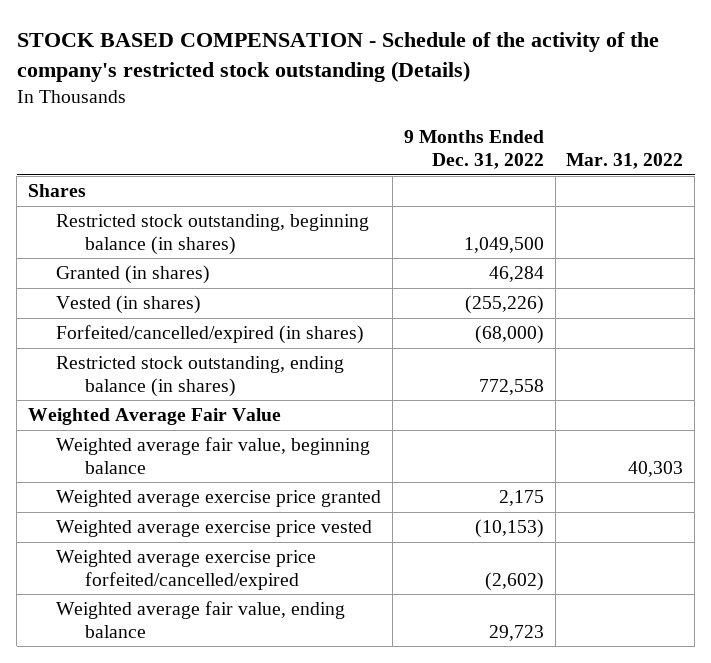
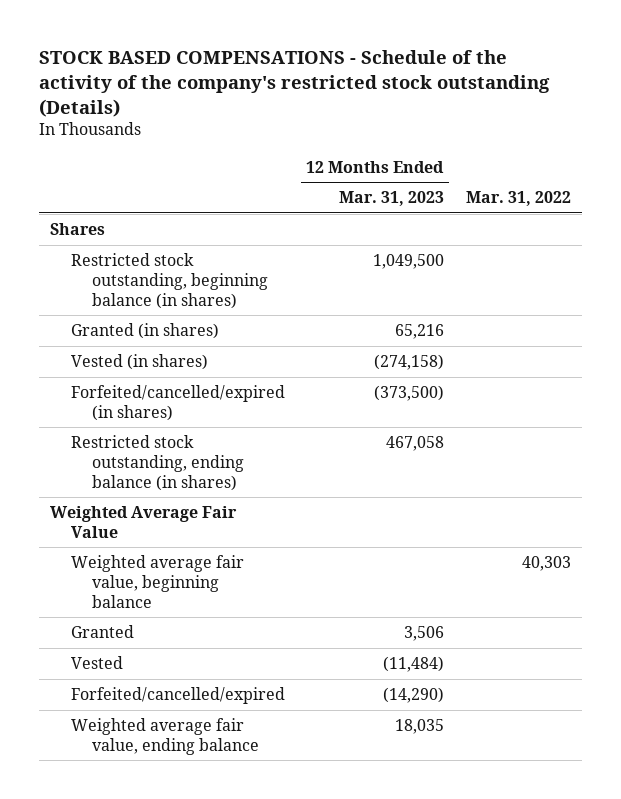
- STOCK BASED COMPENSATION - Schedule of the activity of the company's restricted stock outstanding (Details)
+ STOCK BASED COMPENSATIONS - Schedule of the activity of the company's restricted stock outstanding (Details)
- | 9 Months Ended Dec. 31, 2022 | Mar. 31, 2022
+ | 12 Months Ended Mar. 31, 2023 | Mar. 31, 2022
- Weighted average exercise price granted | 2,175 |
- Weighted average exercise price vested | (10,153) |
- Weighted average exercise price forfeited/cancelled/expired | (2,602) |
+ Granted | 3,506 |
+ Vested | (11,484) |
+ Forfeited/cancelled/expired | (14,290) |

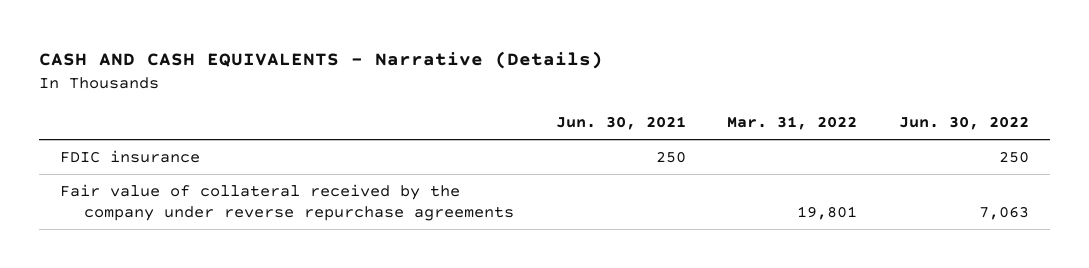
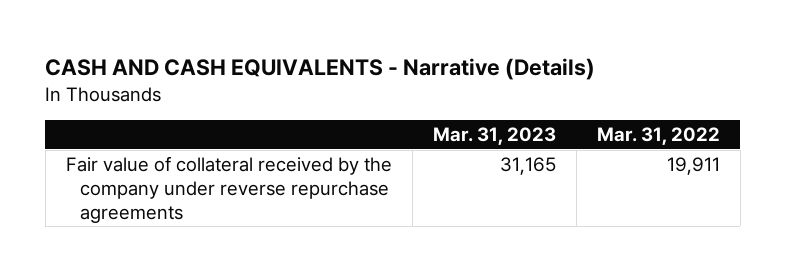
- | Jun. 30, 2021 | Mar. 31, 2022 | Jun. 30, 2022
+ | Mar. 31, 2023 | Mar. 31, 2022
- FDIC insurance | 250 | | 250
- Fair value of collateral received by the company under reverse repurchase agreements | | 19,801 | 7,063
+ Fair value of collateral received by the company under reverse repurchase agreements | 31,165 | 19,911

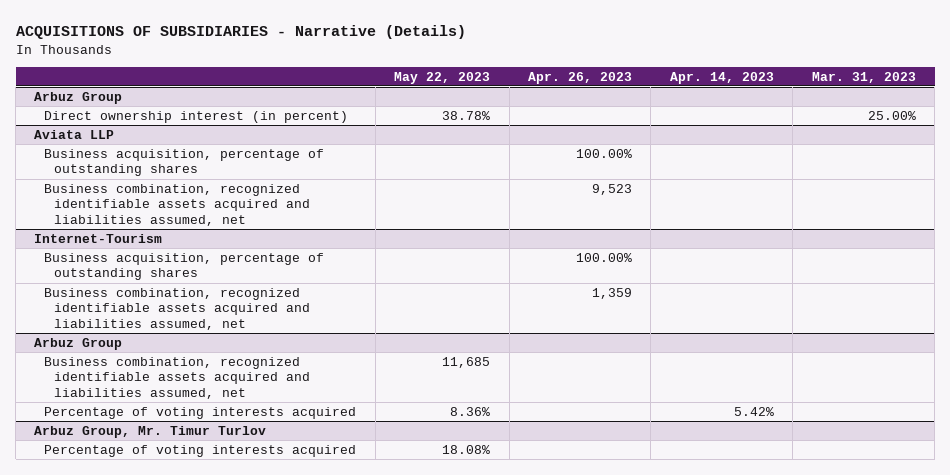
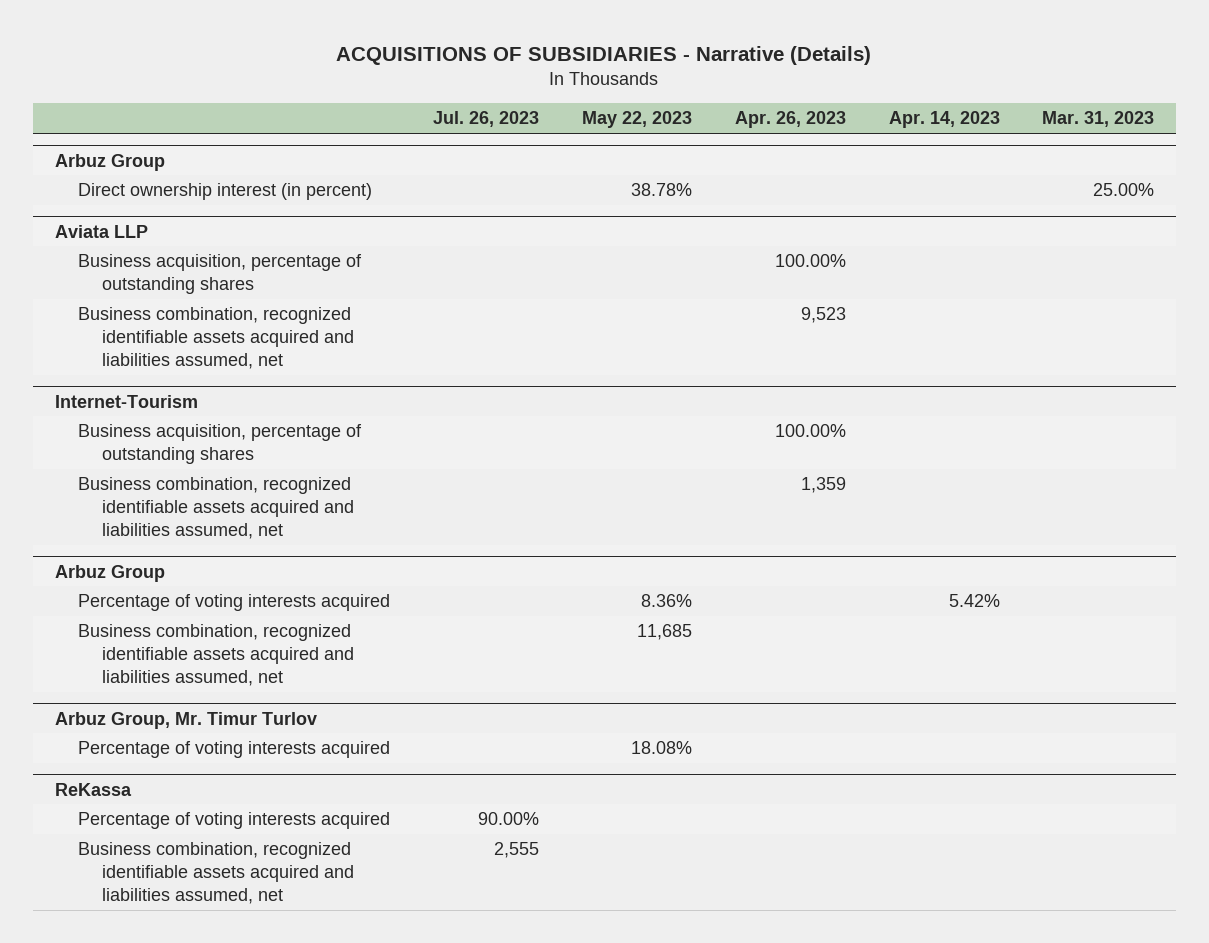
- | May 22, 2023 | Apr. 26, 2023 | Apr. 14, 2023 | Mar. 31, 2023
+ | Jul. 26, 2023 | May 22, 2023 | Apr. 26, 2023 | Apr. 14, 2023 | Mar. 31, 2023
@ Arbuz Group
moved down: Business combination, recognized identifiable assets acquired and liabilities assumed, net | | 11,685 | | |
+ ReKassa
+ Percentage of voting interests acquired | 90.00% | | | |
+ Business combination, recognized identifiable assets acquired and liabilities assumed, net | 2,555 | | | |

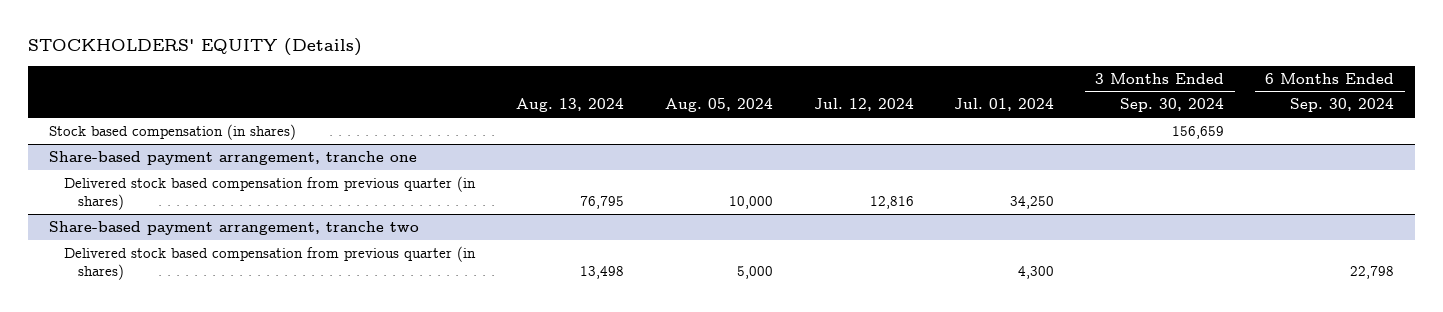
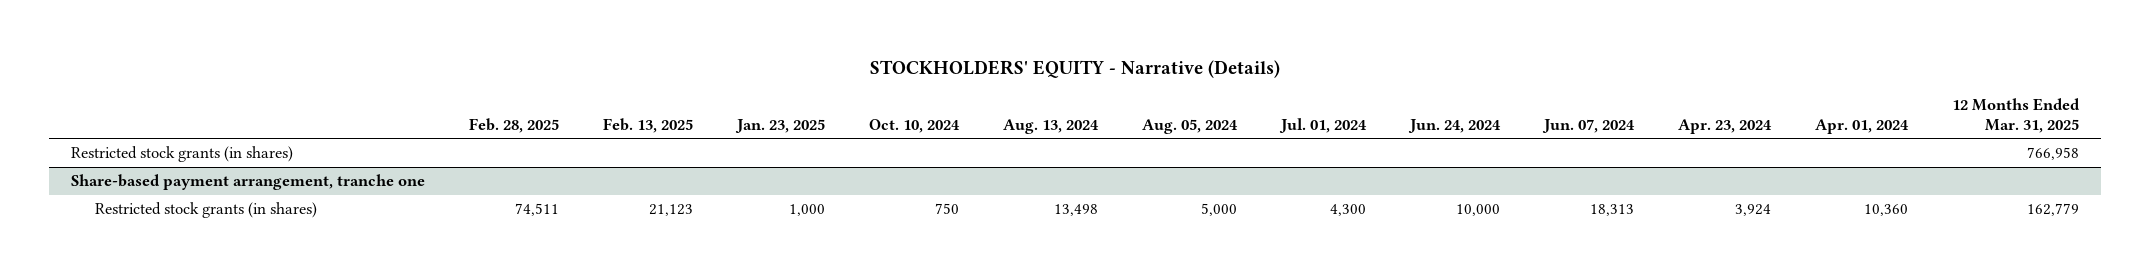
- STOCKHOLDERS' EQUITY (Details)
+ STOCKHOLDERS' EQUITY - Narrative (Details)
- | Aug. 13, 2024 | Aug. 05, 2024 | Jul. 12, 2024 | Jul. 01, 2024 | 3 Months Ended Sep. 30, 2024 | 6 Months Ended Sep. 30, 2024
+ | Feb. 28, 2025 | Feb. 13, 2025 | Jan. 23, 2025 | Oct. 10, 2024 | Aug. 13, 2024 | Aug. 05, 2024 | Jul. 01, 2024 | Jun. 24, 2024 | Jun. 07, 2024 | Apr. 23, 2024 | Apr. 01, 2024 | 12 Months Ended Mar. 31, 2025
- Stock based compensation (in shares) | | | | | 156,659 |
+ Restricted stock grants (in shares) | | | | | | | | | | | | 766,958
@ Share-based payment arrangement, tranche one
- Delivered stock based compensation from previous quarter (in shares) | 76,795 | 10,000 | 12,816 | 34,250 | |
- Share-based payment arrangement, tranche two
- Delivered stock based compensation from previous quarter (in shares) | 13,498 | 5,000 | | 4,300 | | 22,798
@ Share-based payment arrangement, tranche one
+ Restricted stock grants (in shares) | 74,511 | 21,123 | 1,000 | 750 | 13,498 | 5,000 | 4,300 | 10,000 | 18,313 | 3,924 | 10,360 | 162,779

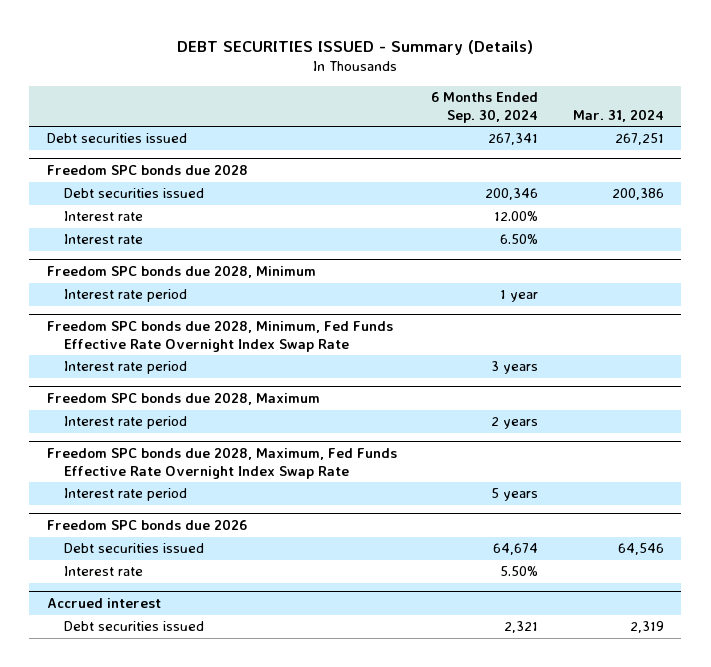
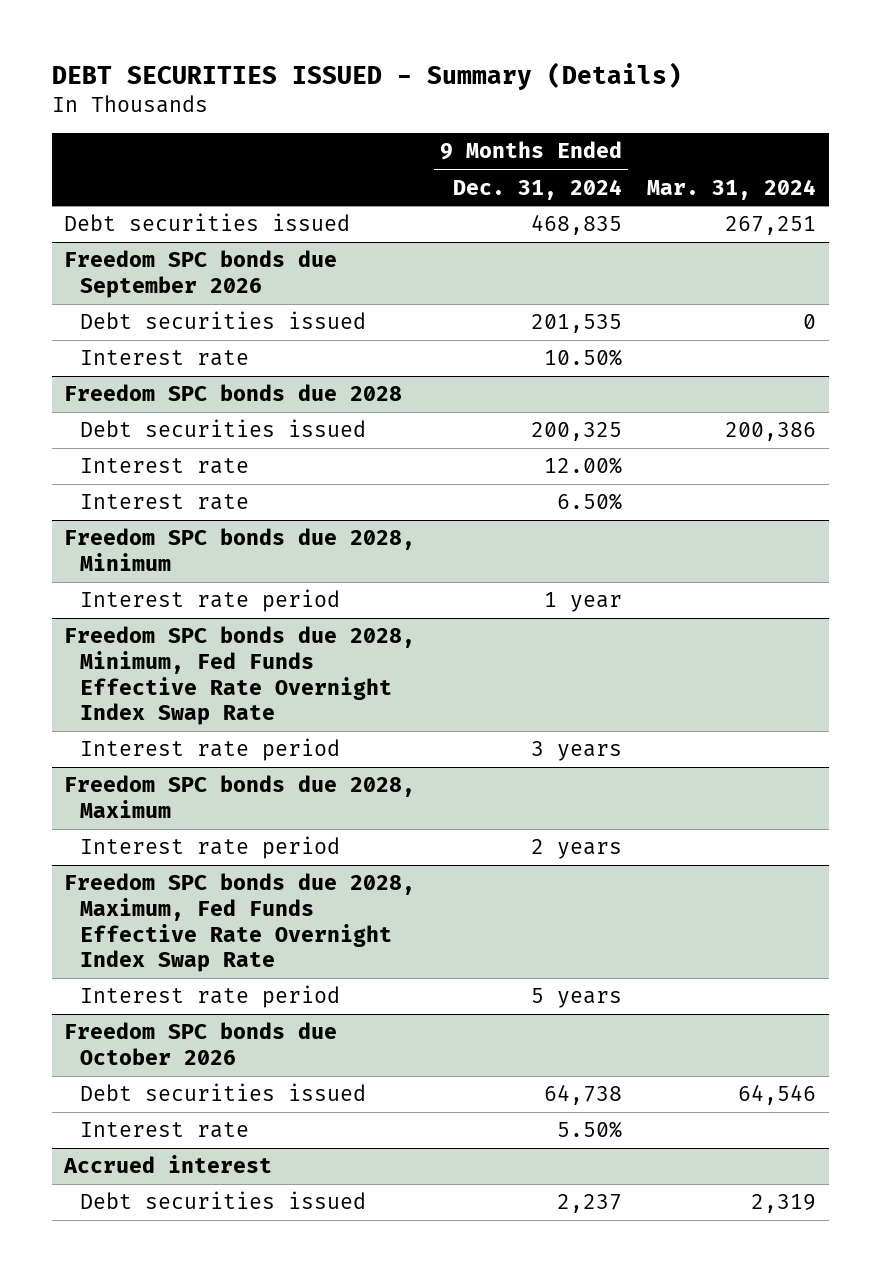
- | 6 Months Ended Sep. 30, 2024 | Mar. 31, 2024
+ | 9 Months Ended Dec. 31, 2024 | Mar. 31, 2024
+ Freedom SPC bonds due September 2026
+ Debt securities issued | 201,535 | 0
+ Interest rate | 10.50% |
- Freedom SPC bonds due 2026
+ Freedom SPC bonds due October 2026

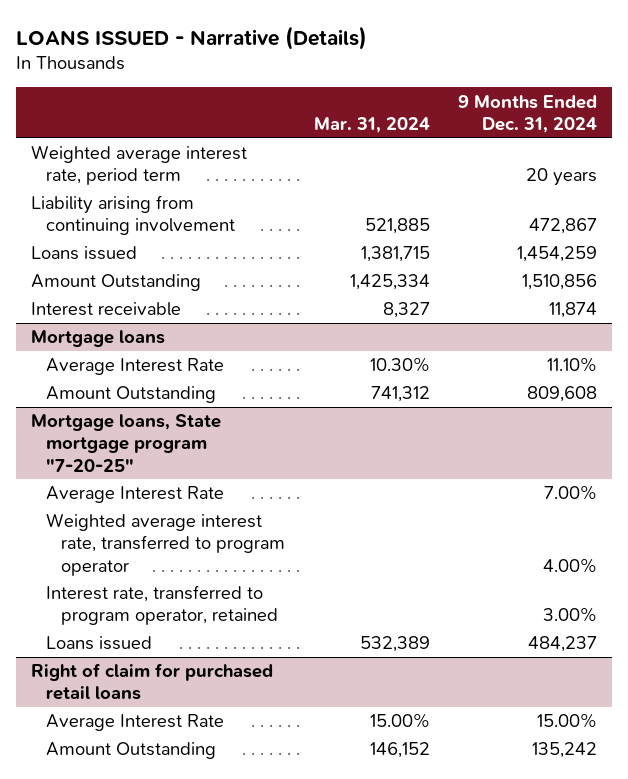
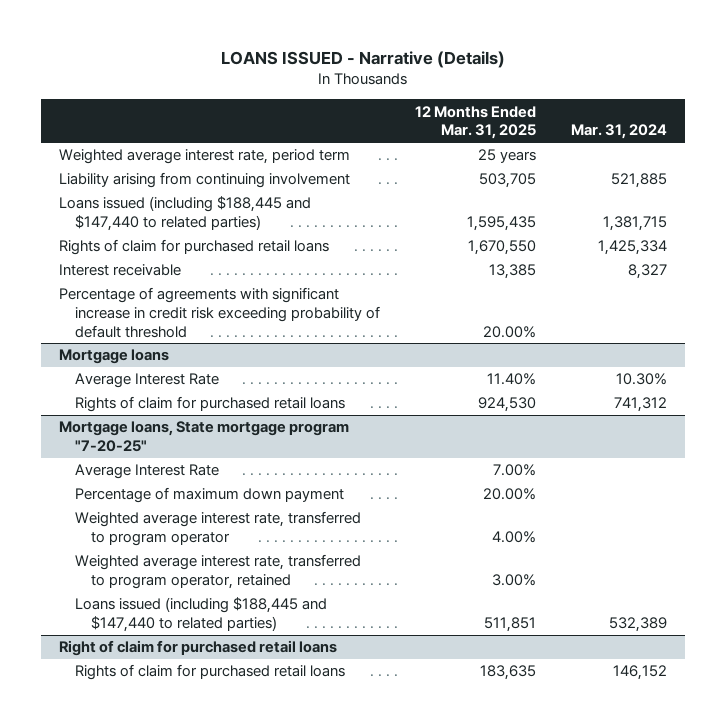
- | Mar. 31, 2024 | 9 Months Ended Dec. 31, 2024
+ | 12 Months Ended Mar. 31, 2025 | Mar. 31, 2024
- Loans issued | 1,381,715 | 1,454,259
- Amount Outstanding | 1,425,334 | 1,510,856
+ Loans issued (including $188,445 and $147,440 to related parties) | 1,595,435 | 1,381,715
+ Rights of claim for purchased retail loans | 1,670,550 | 1,425,334
+ Percentage of agreements with significant increase in credit risk exceeding probability of default threshold | 20.00% |
@ Mortgage loans
- Amount Outstanding | 741,312 | 809,608
+ Rights of claim for purchased retail loans | 924,530 | 741,312
@ Mortgage loans, State mortgage program "7-20-25"
+ Percentage of maximum down payment | 20.00% |
- Interest rate, transferred to program operator, retained | | 3.00%
- Loans issued | 532,389 | 484,237
+ Weighted average interest rate, transferred to program operator, retained | 3.00% |
+ Loans issued (including $188,445 and $147,440 to related parties) | 511,851 | 532,389
@ Right of claim for purchased retail loans
- Average Interest Rate | 15.00% | 15.00%
- Amount Outstanding | 146,152 | 135,242
+ Rights of claim for purchased retail loans | 183,635 | 146,152

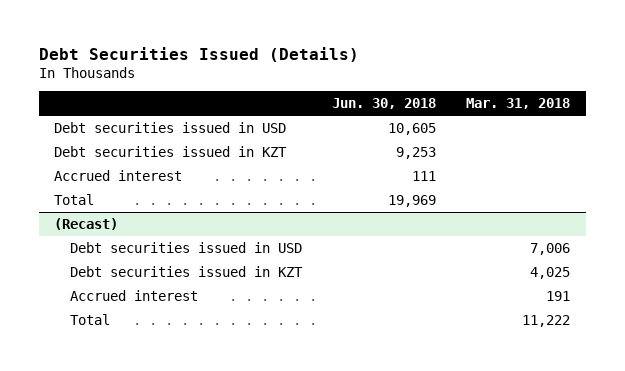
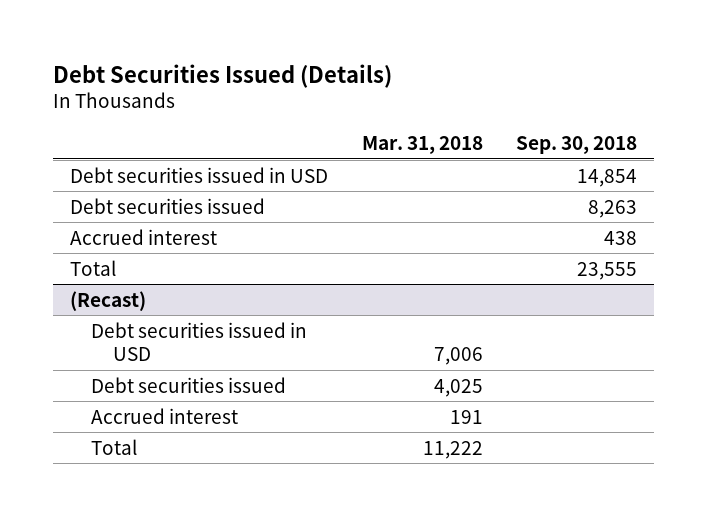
- | Jun. 30, 2018 | Mar. 31, 2018
+ | Mar. 31, 2018 | Sep. 30, 2018
- Debt securities issued in KZT | 9,253 |
+ Debt securities issued | | 8,263
@ (Recast)
- Debt securities issued in KZT | | 4,025
+ Debt securities issued | 4,025 |

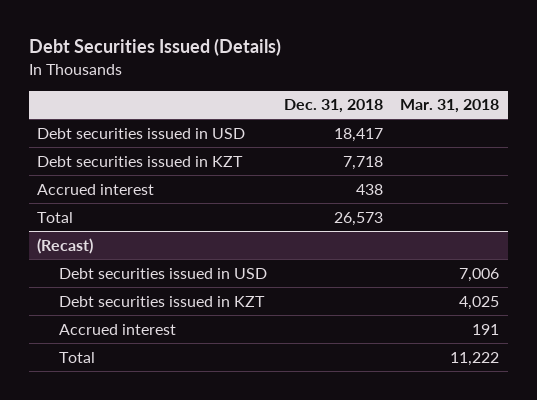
- | Mar. 31, 2018 | Sep. 30, 2018
+ | Dec. 31, 2018 | Mar. 31, 2018
- Debt securities issued | | 8,263
+ Debt securities issued in KZT | 7,718 |
@ (Recast)
- Debt securities issued | 4,025 |
+ Debt securities issued in KZT | | 4,025

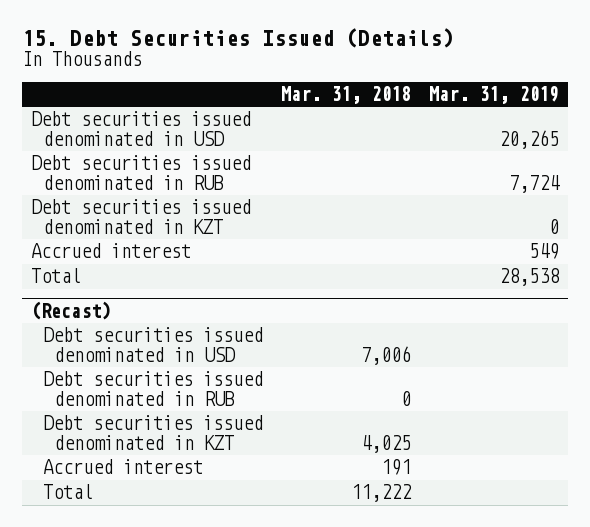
- Debt Securities Issued (Details)
+ 15. Debt Securities Issued (Details)
- | Dec. 31, 2018 | Mar. 31, 2018
+ | Mar. 31, 2018 | Mar. 31, 2019
- Debt securities issued in USD | 18,417 |
- Debt securities issued in KZT | 7,718 |
+ Debt securities issued denominated in USD | | 20,265
+ Debt securities issued denominated in RUB | | 7,724
+ Debt securities issued denominated in KZT | | 0
@ (Recast)
- Debt securities issued in USD | | 7,006
- Debt securities issued in KZT | | 4,025
+ Debt securities issued denominated in USD | 7,006 |
+ Debt securities issued denominated in RUB | 0 |
+ Debt securities issued denominated in KZT | 4,025 |

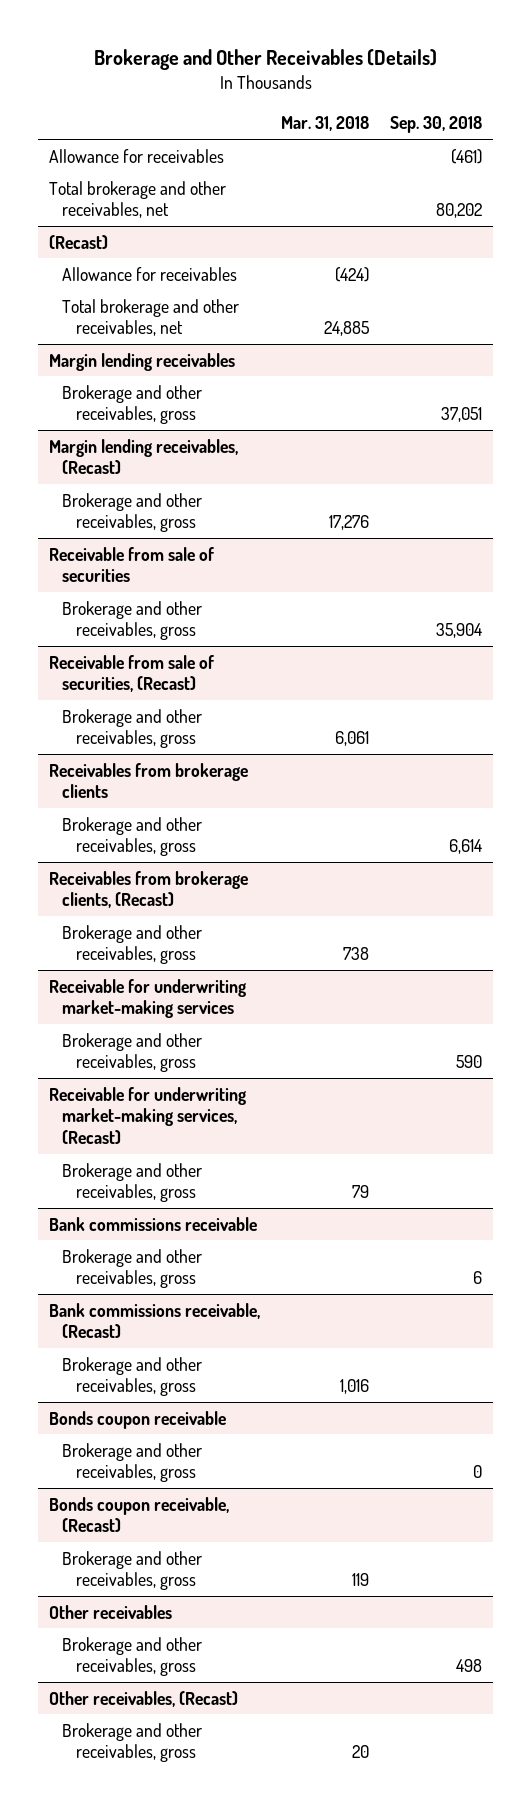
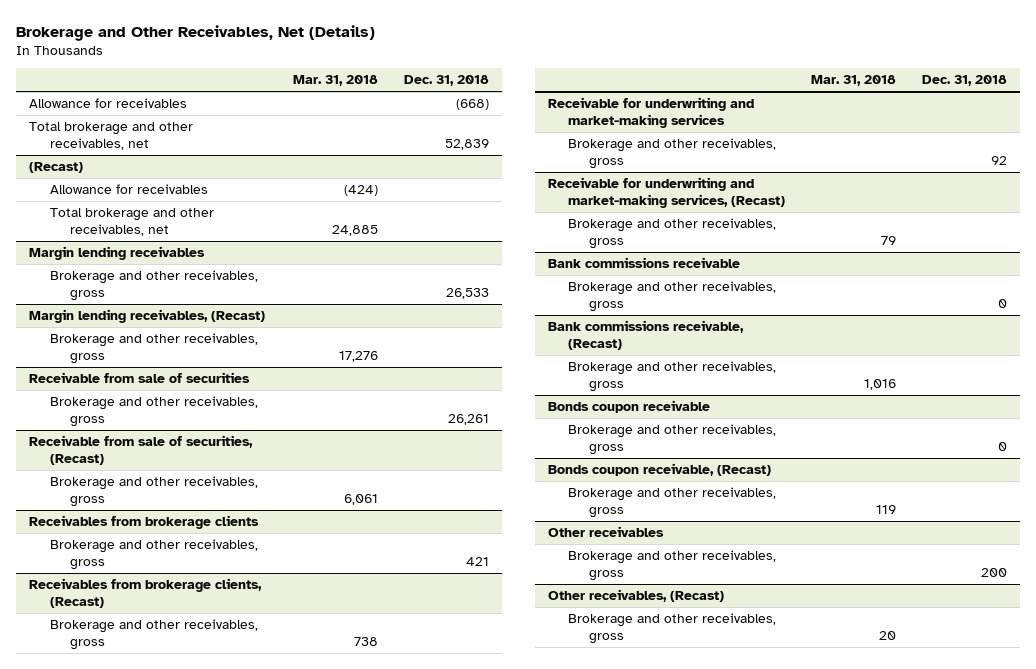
- Brokerage and Other Receivables (Details)
+ Brokerage and Other Receivables, Net (Details)
- | Mar. 31, 2018 | Sep. 30, 2018
+ | Mar. 31, 2018 | Dec. 31, 2018
- Receivable for underwriting market-making services
+ Receivable for underwriting and market-making services
- Receivable for underwriting market-making services, (Recast)
+ Receivable for underwriting and market-making services, (Recast)

